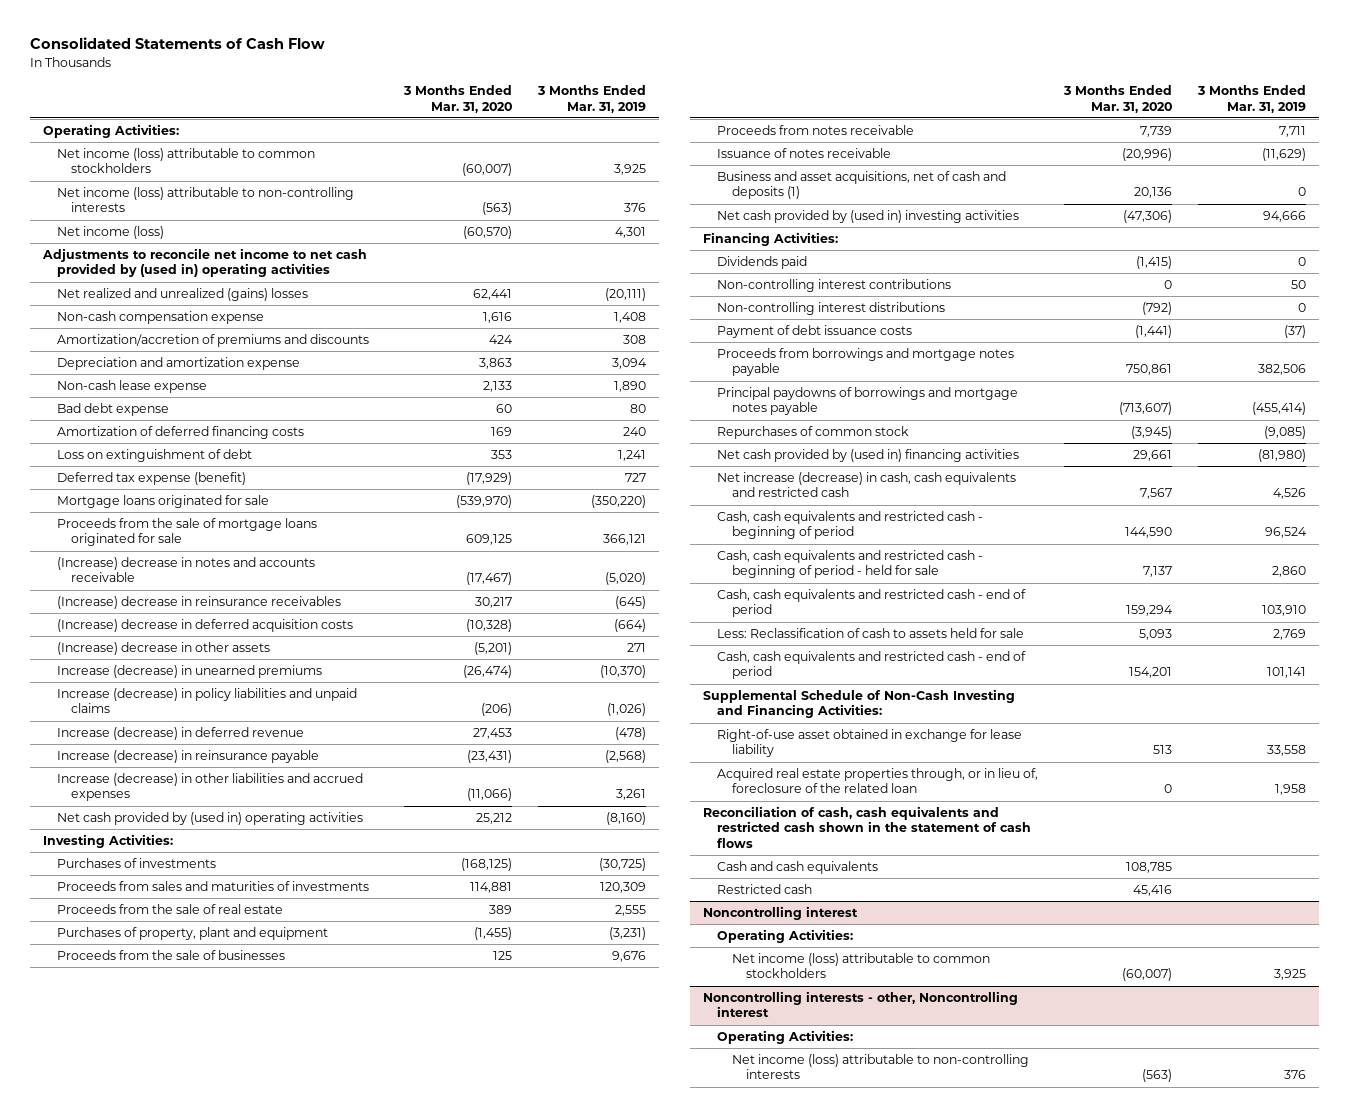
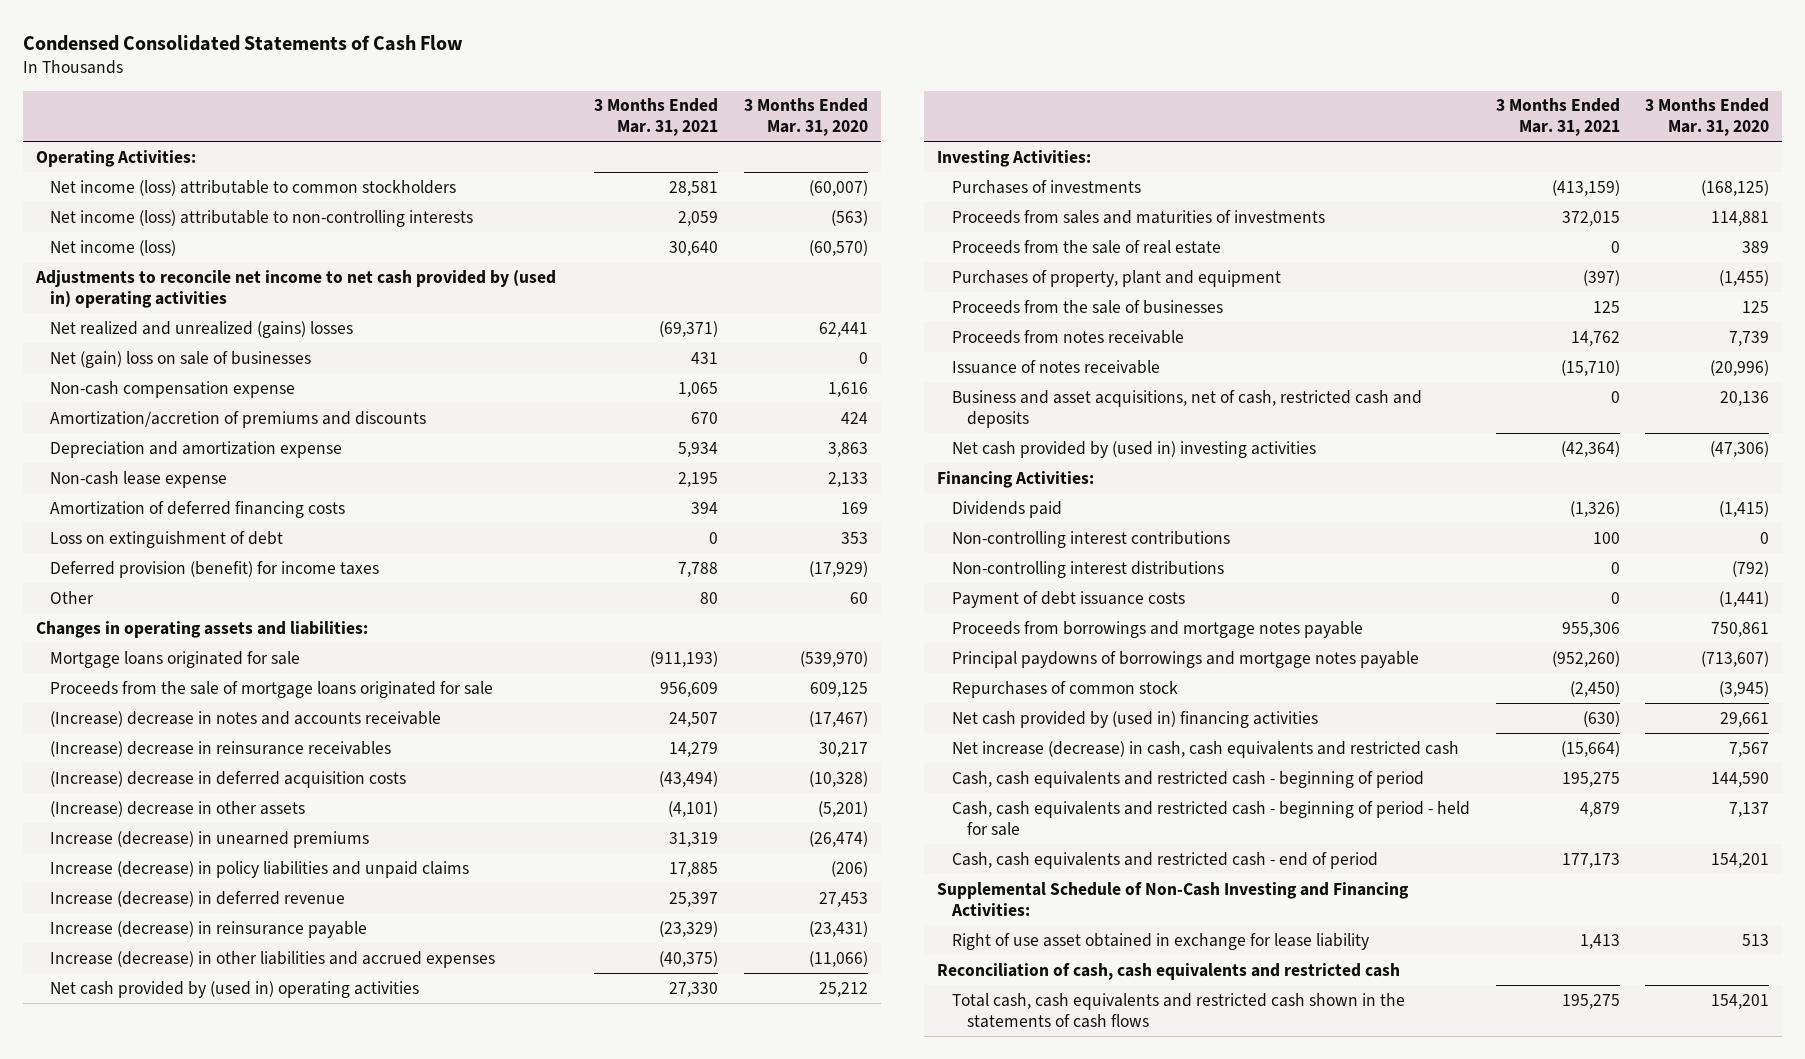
- Consolidated Statements of Cash Flow
+ Condensed Consolidated Statements of Cash Flow
- | 3 Months Ended Mar. 31, 2020 | 3 Months Ended Mar. 31, 2019
+ | 3 Months Ended Mar. 31, 2021 | 3 Months Ended Mar. 31, 2020
+ Net (gain) loss on sale of businesses | 431 | 0
- Bad debt expense | 60 | 80
- Deferred tax expense (benefit) | (17,929) | 727
+ Deferred provision (benefit) for income taxes | 7,788 | (17,929)
+ Other | 80 | 60
+ Changes in operating assets and liabilities:
- Business and asset acquisitions, net of cash and deposits (1) | 20,136 | 0
+ Business and asset acquisitions, net of cash, restricted cash and deposits | 0 | 20,136
- Cash, cash equivalents and restricted cash - end of period | 159,294 | 103,910
- Less: Reclassification of cash to assets held for sale | 5,093 | 2,769
- Right-of-use asset obtained in exchange for lease liability | 513 | 33,558
- Acquired real estate properties through, or in lieu of, foreclosure of the related loan | 0 | 1,958
- Reconciliation of cash, cash equivalents and restricted cash shown in the statement of cash flows
- Cash and cash equivalents | 108,785 |
- Restricted cash | 45,416 |
- Noncontrolling interest
- Operating Activities:
- Net income (loss) attributable to common stockholders | (60,007) | 3,925
- Noncontrolling interests - other, Noncontrolling interest
- Operating Activities:
- Net income (loss) attributable to non-controlling interests | (563) | 376
+ Right of use asset obtained in exchange for lease liability | 1,413 | 513
+ Reconciliation of cash, cash equivalents and restricted cash
+ Total cash, cash equivalents and restricted cash shown in the statements of cash flows | 195,275 | 154,201

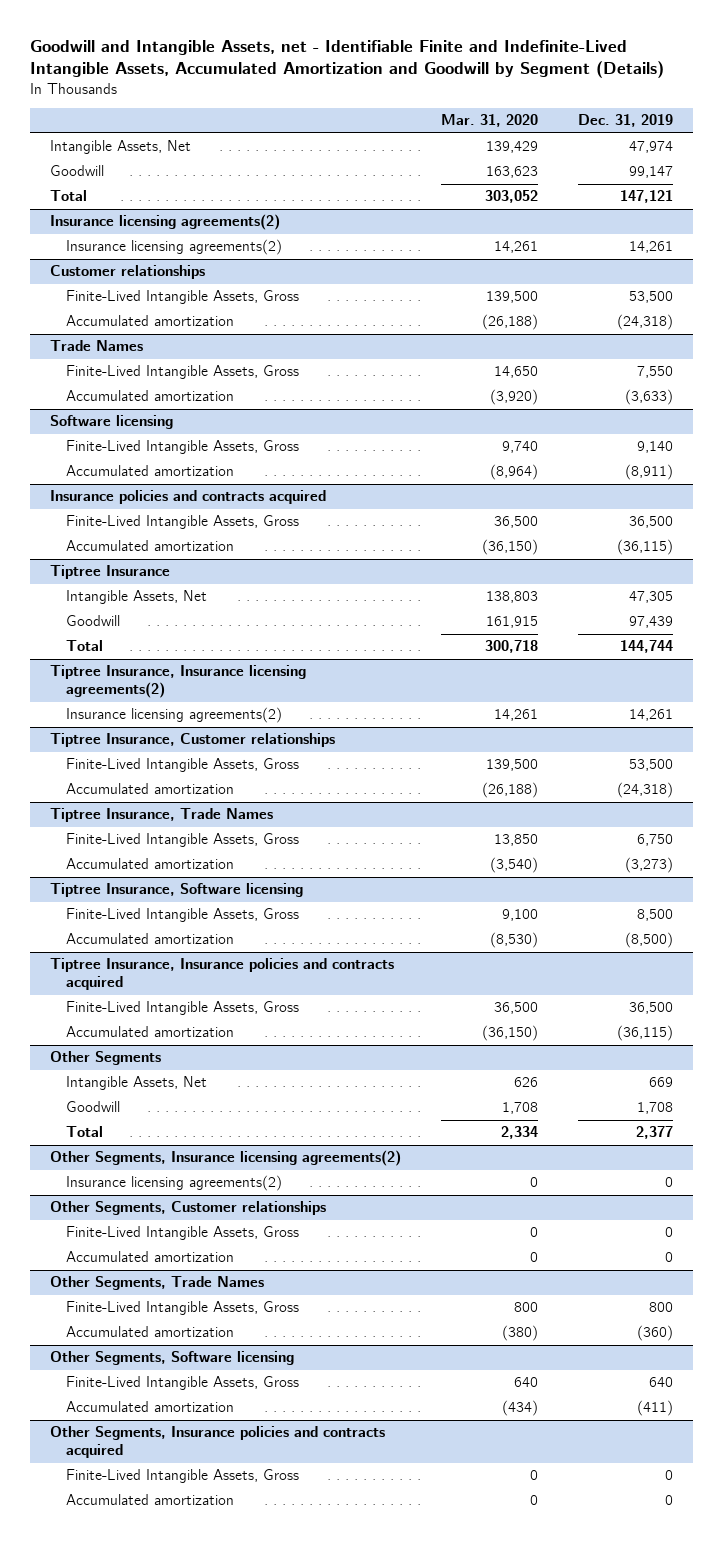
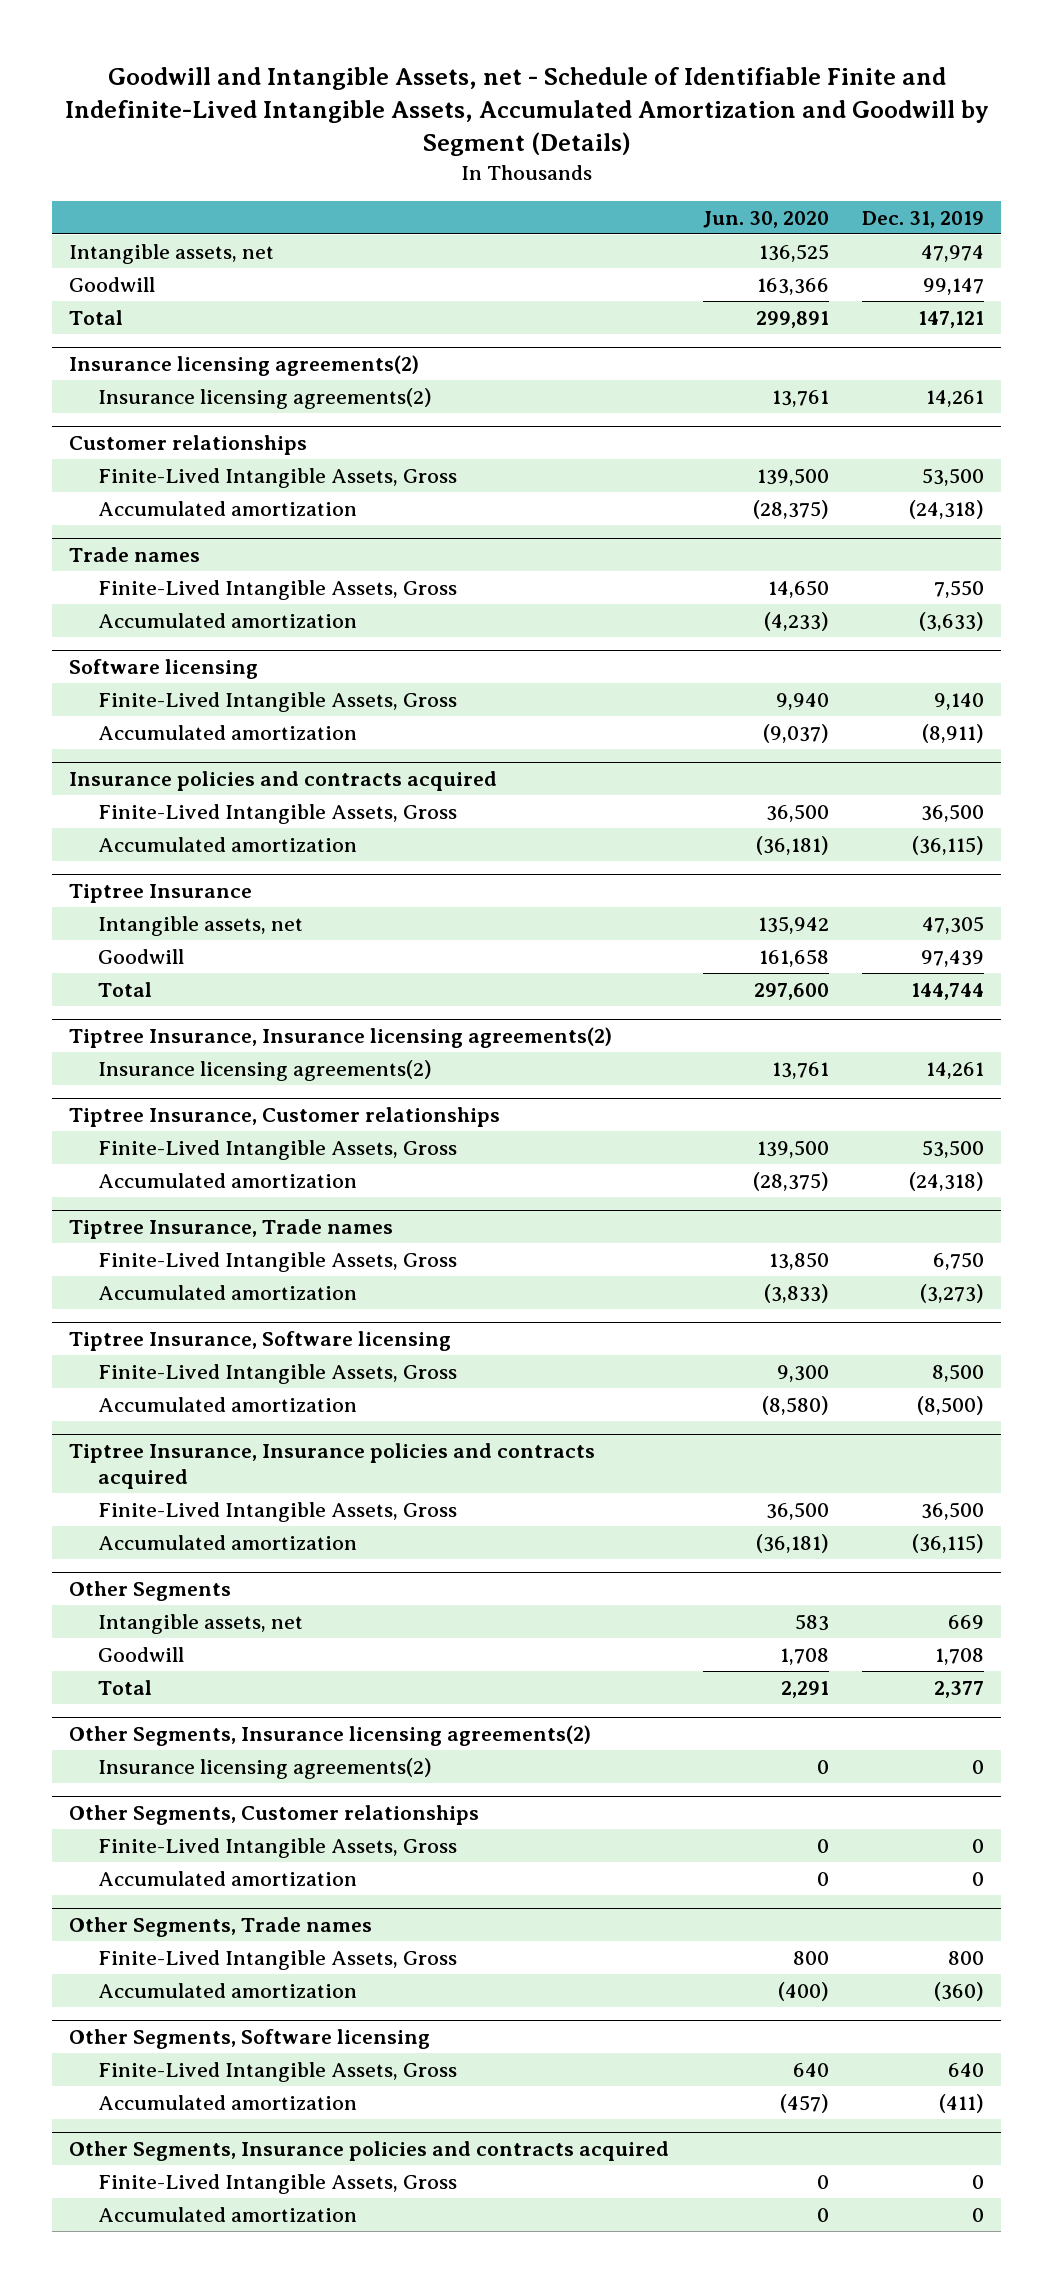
- Goodwill and Intangible Assets, net - Identifiable Finite and Indefinite-Lived Intangible Assets, Accumulated Amortization and Goodwill by Segment (Details)
+ Goodwill and Intangible Assets, net - Schedule of Identifiable Finite and Indefinite-Lived Intangible Assets, Accumulated Amortization and Goodwill by Segment (Details)
- | Mar. 31, 2020 | Dec. 31, 2019
+ | Jun. 30, 2020 | Dec. 31, 2019
- Intangible Assets, Net | 139,429 | 47,974
+ Intangible assets, net | 136,525 | 47,974
- Trade Names
+ Trade names
@ Tiptree Insurance
- Intangible Assets, Net | 138,803 | 47,305
+ Intangible assets, net | 135,942 | 47,305
- Tiptree Insurance, Trade Names
+ Tiptree Insurance, Trade names
@ Other Segments
- Intangible Assets, Net | 626 | 669
+ Intangible assets, net | 583 | 669
- Other Segments, Trade Names
+ Other Segments, Trade names

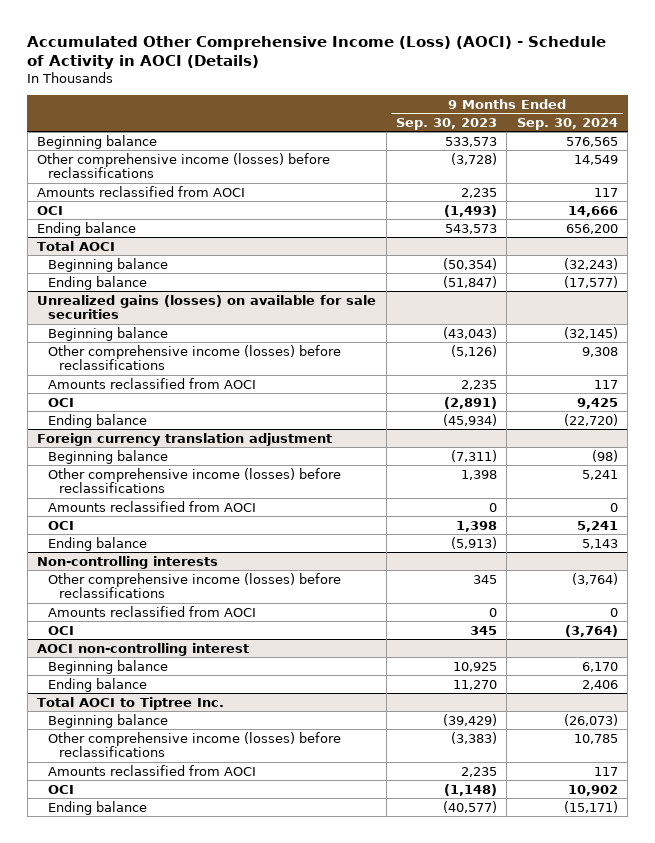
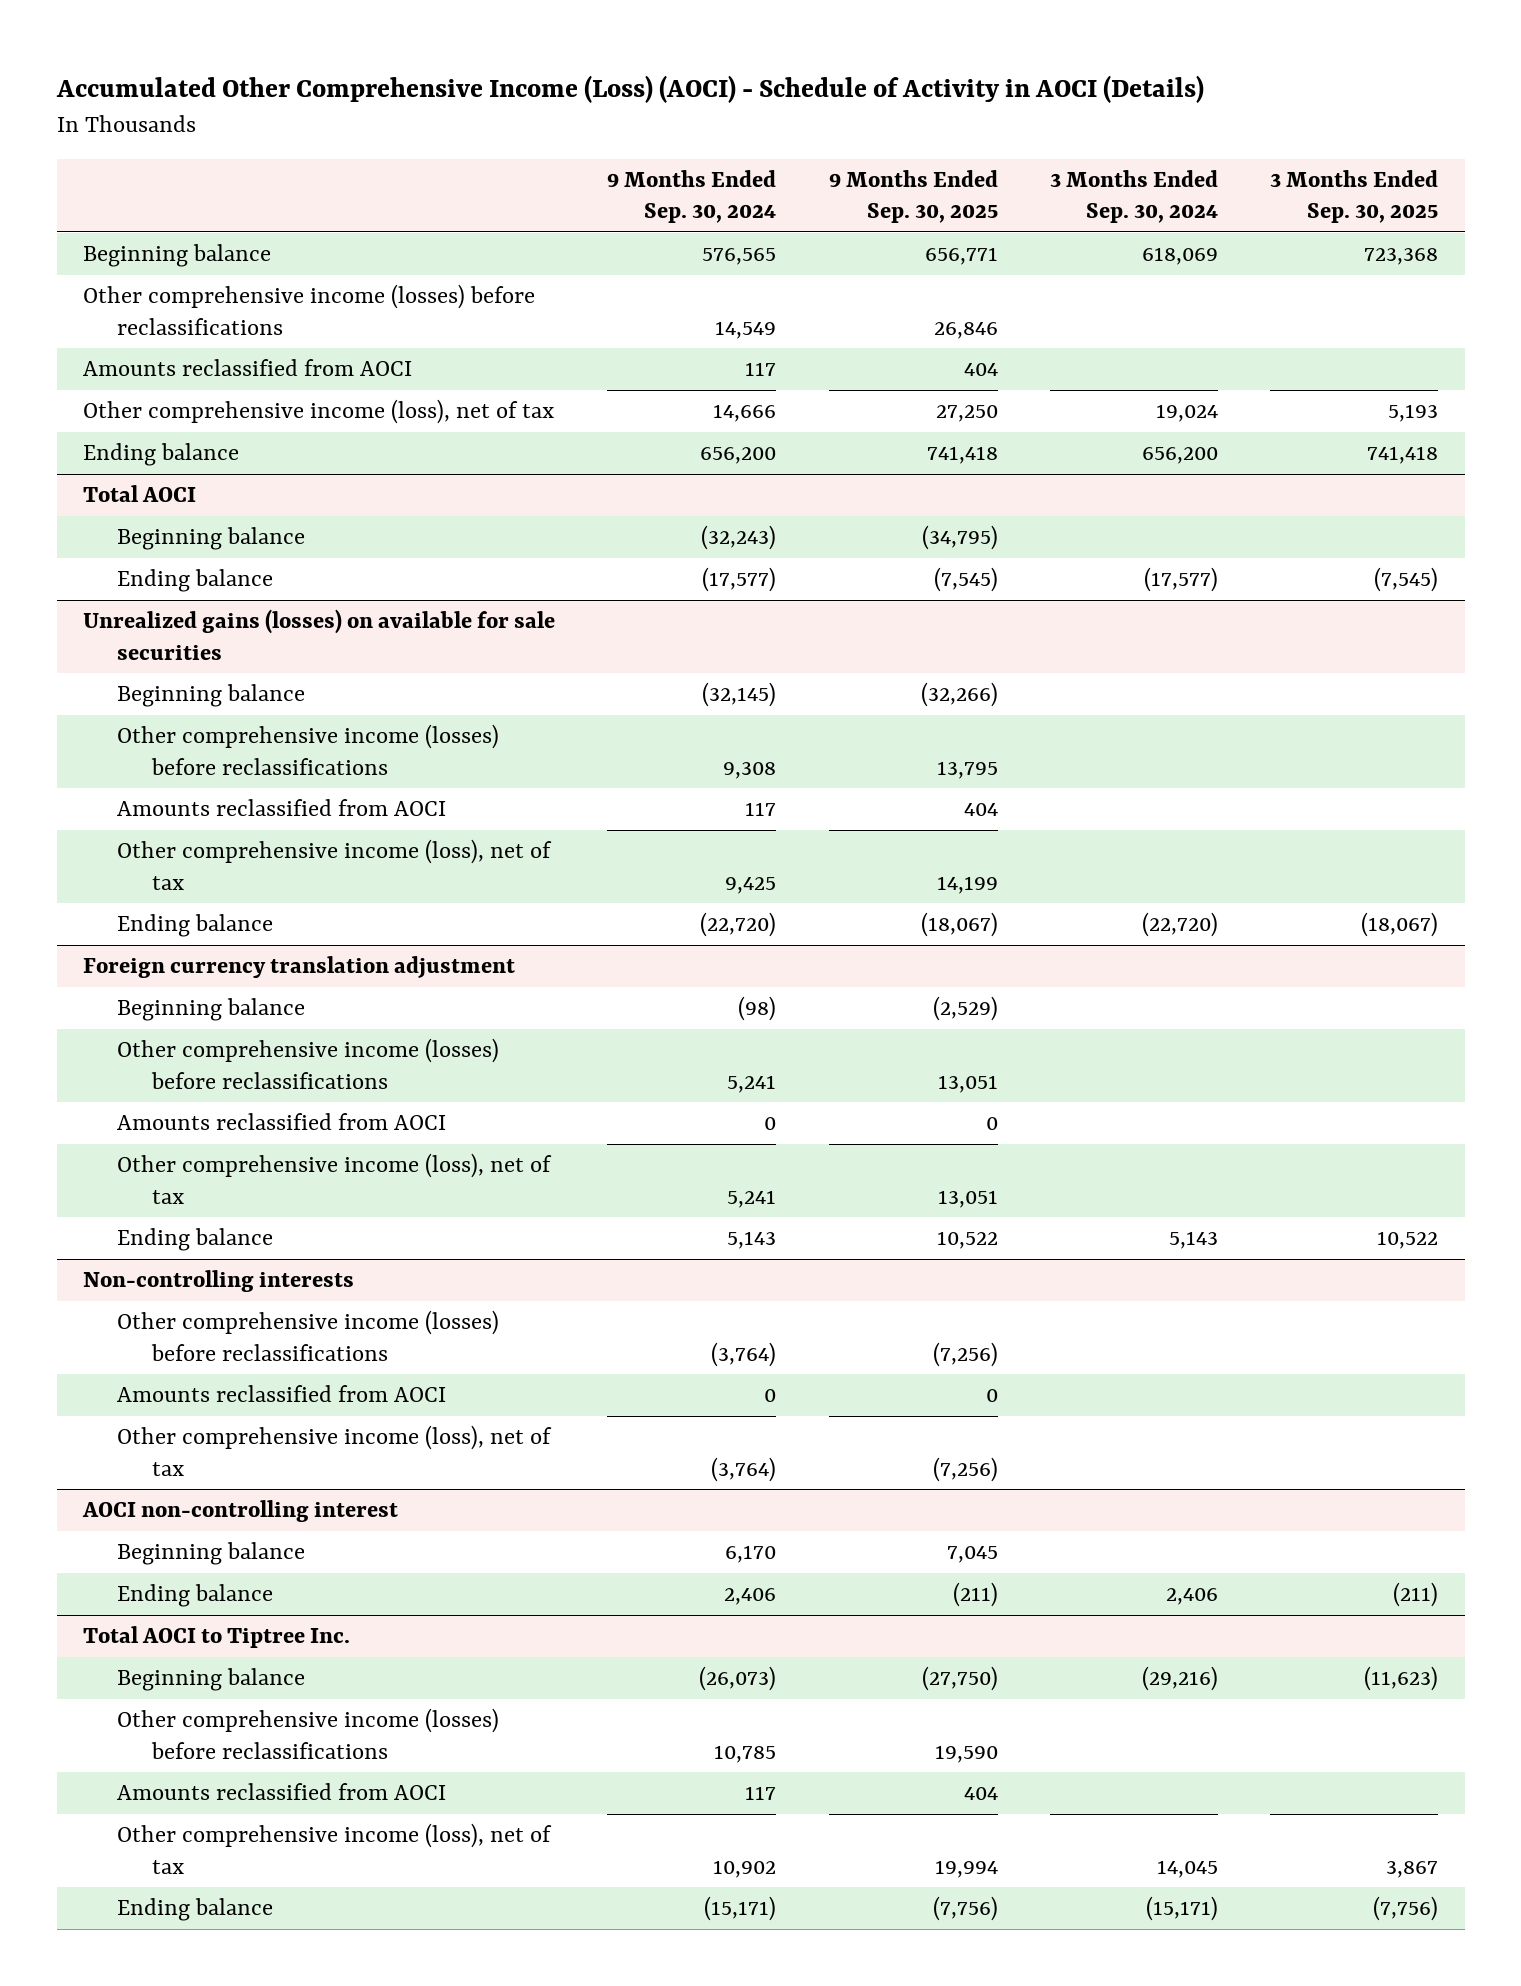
- | 9 Months Ended Sep. 30, 2023 | 9 Months Ended Sep. 30, 2024
+ | 9 Months Ended Sep. 30, 2024 | 9 Months Ended Sep. 30, 2025 | 3 Months Ended Sep. 30, 2024 | 3 Months Ended Sep. 30, 2025
- OCI | (1,493) | 14,666
+ Other comprehensive income (loss), net of tax | 14,666 | 27,250 | 19,024 | 5,193
@ Unrealized gains (losses) on available for sale securities
- OCI | (2,891) | 9,425
+ Other comprehensive income (loss), net of tax | 9,425 | 14,199 | |
@ Foreign currency translation adjustment
- OCI | 1,398 | 5,241
+ Other comprehensive income (loss), net of tax | 5,241 | 13,051 | |
@ Non-controlling interests
- OCI | 345 | (3,764)
+ Other comprehensive income (loss), net of tax | (3,764) | (7,256) | |
@ Total AOCI to Tiptree Inc.
- OCI | (1,148) | 10,902
+ Other comprehensive income (loss), net of tax | 10,902 | 19,994 | 14,045 | 3,867

